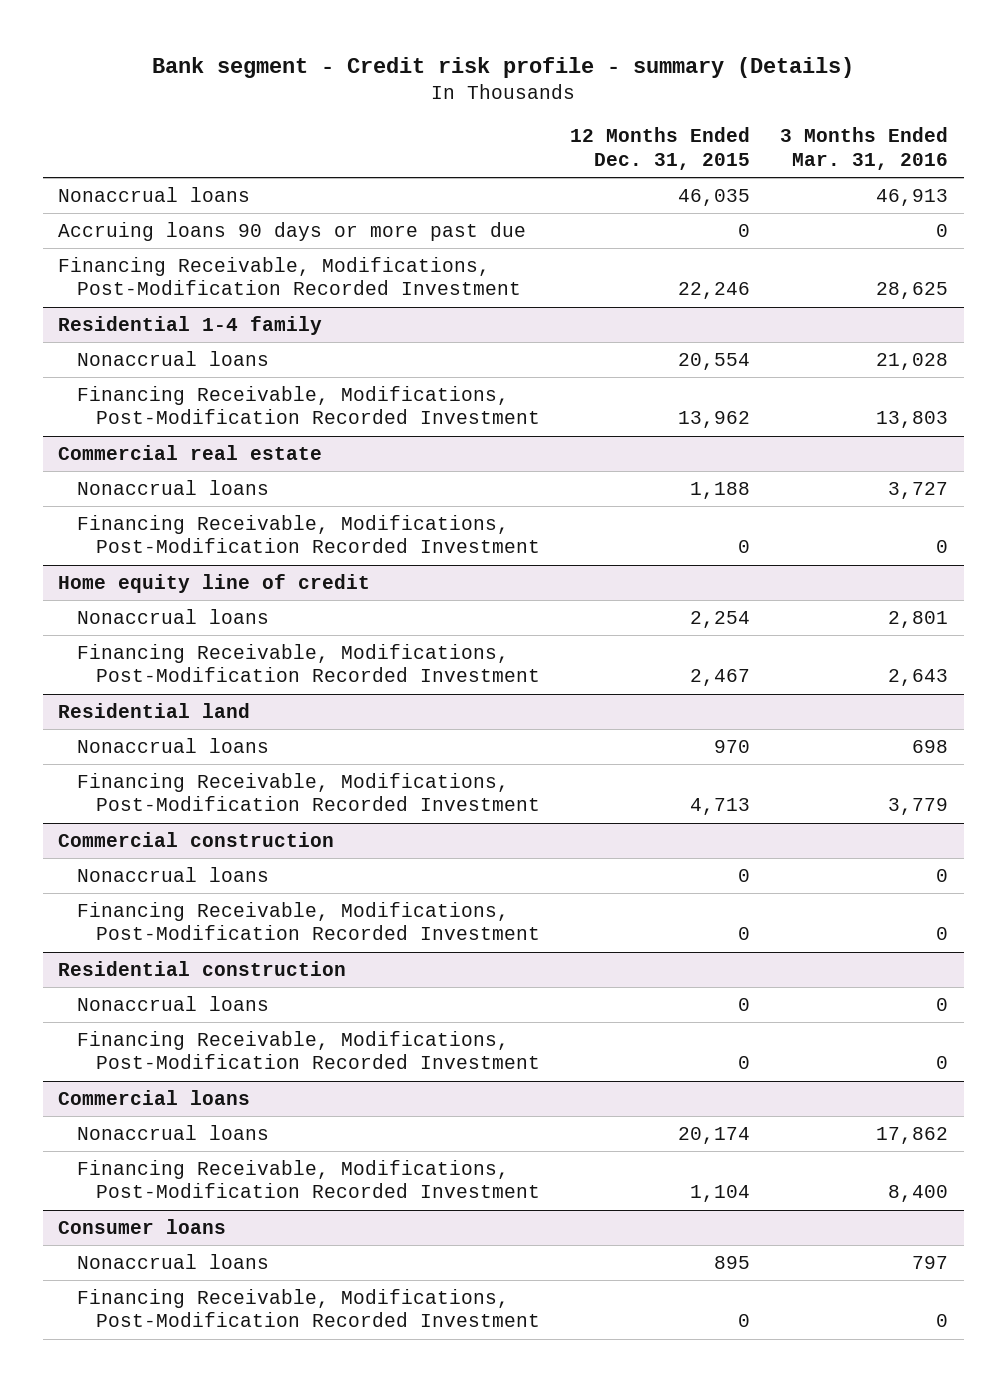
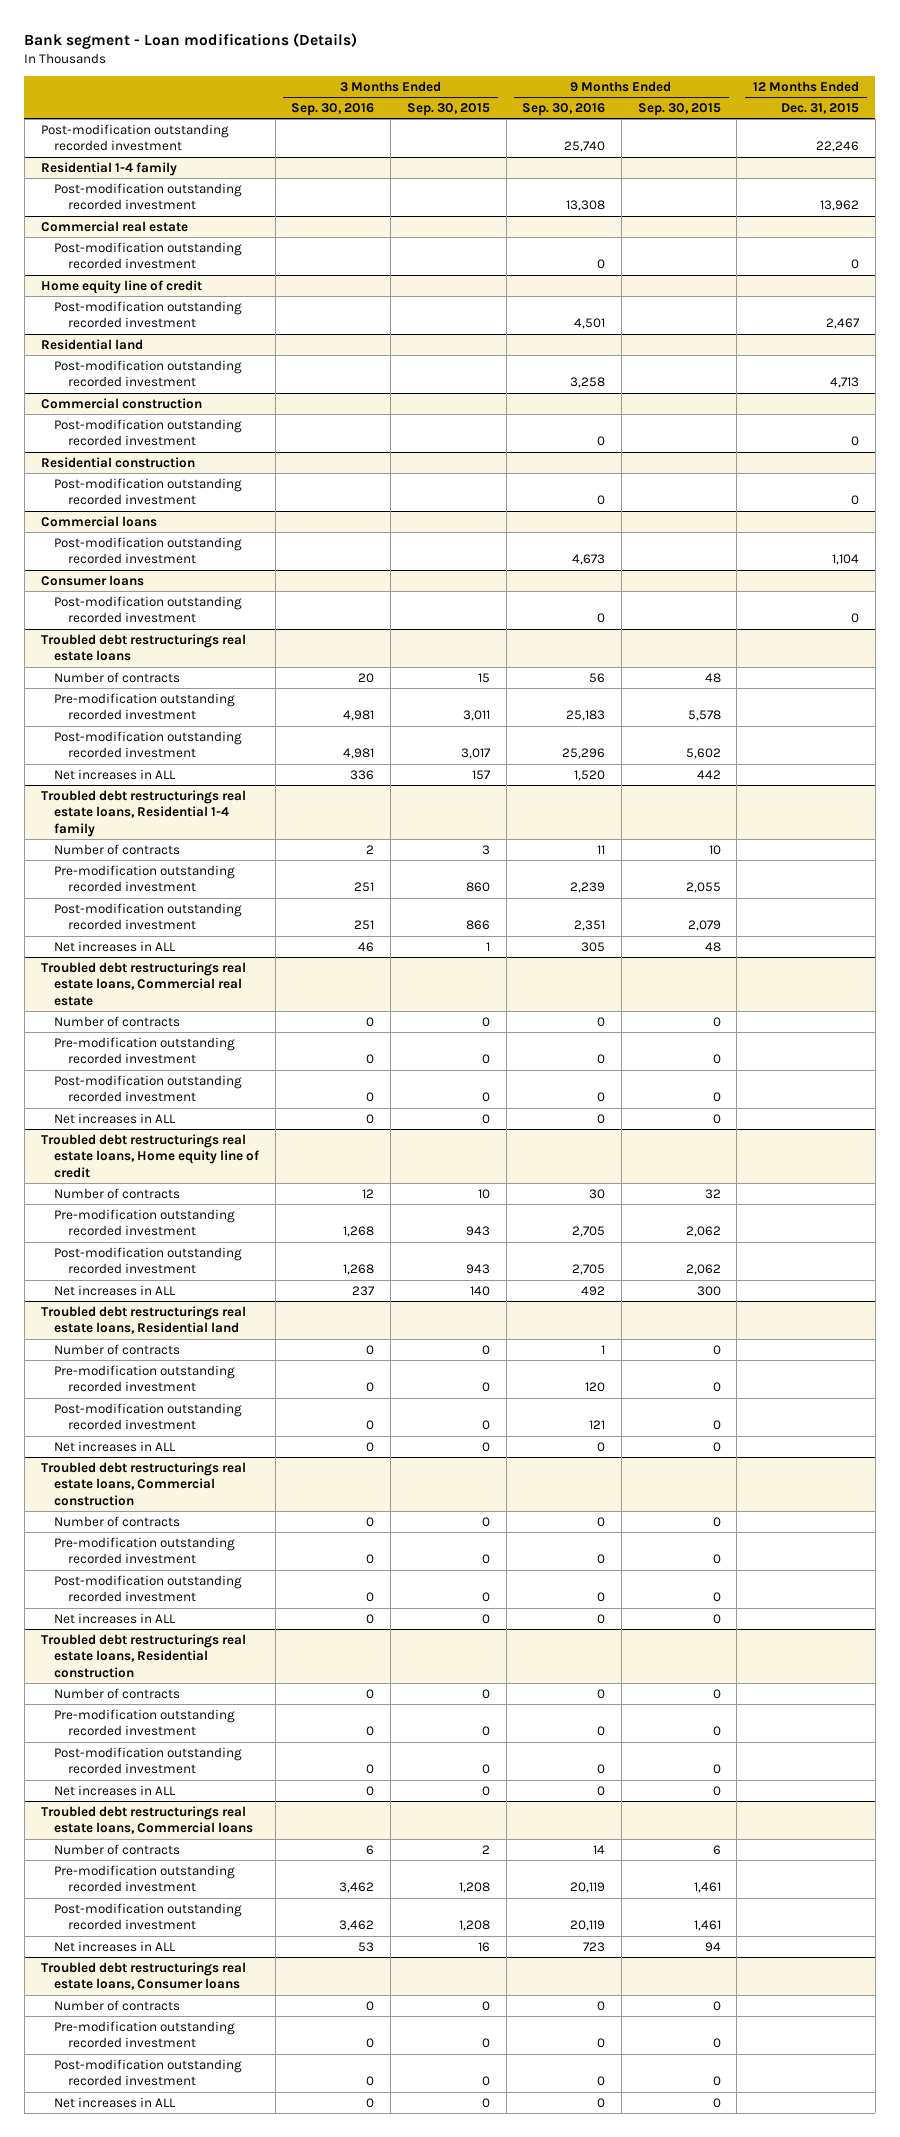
- Bank segment - Credit risk profile - summary (Details)
+ Bank segment - Loan modifications (Details)
- | 12 Months Ended Dec. 31, 2015 | 3 Months Ended Mar. 31, 2016
+ | 3 Months Ended Sep. 30, 2016 | 3 Months Ended Sep. 30, 2015 | 9 Months Ended Sep. 30, 2016 | 9 Months Ended Sep. 30, 2015 | 12 Months Ended Dec. 31, 2015
- Nonaccrual loans | 46,035 | 46,913
- Accruing loans 90 days or more past due | 0 | 0
- Financing Receivable, Modifications, Post-Modification Recorded Investment | 22,246 | 28,625
+ Post-modification outstanding recorded investment | | | 25,740 | | 22,246
@ Residential 1-4 family
- Nonaccrual loans | 20,554 | 21,028
- Financing Receivable, Modifications, Post-Modification Recorded Investment | 13,962 | 13,803
+ Post-modification outstanding recorded investment | | | 13,308 | | 13,962
@ Commercial real estate
- Nonaccrual loans | 1,188 | 3,727
- Financing Receivable, Modifications, Post-Modification Recorded Investment | 0 | 0
+ Post-modification outstanding recorded investment | | | 0 | | 0
@ Home equity line of credit
- Nonaccrual loans | 2,254 | 2,801
- Financing Receivable, Modifications, Post-Modification Recorded Investment | 2,467 | 2,643
+ Post-modification outstanding recorded investment | | | 4,501 | | 2,467
@ Residential land
- Nonaccrual loans | 970 | 698
- Financing Receivable, Modifications, Post-Modification Recorded Investment | 4,713 | 3,779
+ Post-modification outstanding recorded investment | | | 3,258 | | 4,713
@ Commercial construction
- Nonaccrual loans | 0 | 0
- Financing Receivable, Modifications, Post-Modification Recorded Investment | 0 | 0
+ Post-modification outstanding recorded investment | | | 0 | | 0
@ Residential construction
- Nonaccrual loans | 0 | 0
- Financing Receivable, Modifications, Post-Modification Recorded Investment | 0 | 0
+ Post-modification outstanding recorded investment | | | 0 | | 0
@ Commercial loans
- Nonaccrual loans | 20,174 | 17,862
- Financing Receivable, Modifications, Post-Modification Recorded Investment | 1,104 | 8,400
+ Post-modification outstanding recorded investment | | | 4,673 | | 1,104
@ Consumer loans
- Nonaccrual loans | 895 | 797
- Financing Receivable, Modifications, Post-Modification Recorded Investment | 0 | 0
+ Post-modification outstanding recorded investment | | | 0 | | 0
+ Troubled debt restructurings real estate loans
+ Number of contracts | 20 | 15 | 56 | 48 |
+ Pre-modification outstanding recorded investment | 4,981 | 3,011 | 25,183 | 5,578 |
+ Post-modification outstanding recorded investment | 4,981 | 3,017 | 25,296 | 5,602 |
+ Net increases in ALL | 336 | 157 | 1,520 | 442 |
+ Troubled debt restructurings real estate loans, Residential 1-4 family
+ Number of contracts | 2 | 3 | 11 | 10 |
+ Pre-modification outstanding recorded investment | 251 | 860 | 2,239 | 2,055 |
+ Post-modification outstanding recorded investment | 251 | 866 | 2,351 | 2,079 |
+ Net increases in ALL | 46 | 1 | 305 | 48 |
+ Troubled debt restructurings real estate loans, Commercial real estate
+ Number of contracts | 0 | 0 | 0 | 0 |
+ Pre-modification outstanding recorded investment | 0 | 0 | 0 | 0 |
+ Post-modification outstanding recorded investment | 0 | 0 | 0 | 0 |
+ Net increases in ALL | 0 | 0 | 0 | 0 |
+ Troubled debt restructurings real estate loans, Home equity line of credit
+ Number of contracts | 12 | 10 | 30 | 32 |
+ Pre-modification outstanding recorded investment | 1,268 | 943 | 2,705 | 2,062 |
+ Post-modification outstanding recorded investment | 1,268 | 943 | 2,705 | 2,062 |
+ Net increases in ALL | 237 | 140 | 492 | 300 |
+ Troubled debt restructurings real estate loans, Residential land
+ Number of contracts | 0 | 0 | 1 | 0 |
+ Pre-modification outstanding recorded investment | 0 | 0 | 120 | 0 |
+ Post-modification outstanding recorded investment | 0 | 0 | 121 | 0 |
+ Net increases in ALL | 0 | 0 | 0 | 0 |
+ Troubled debt restructurings real estate loans, Commercial construction
+ Number of contracts | 0 | 0 | 0 | 0 |
+ Pre-modification outstanding recorded investment | 0 | 0 | 0 | 0 |
+ Post-modification outstanding recorded investment | 0 | 0 | 0 | 0 |
+ Net increases in ALL | 0 | 0 | 0 | 0 |
+ Troubled debt restructurings real estate loans, Residential construction
+ Number of contracts | 0 | 0 | 0 | 0 |
+ Pre-modification outstanding recorded investment | 0 | 0 | 0 | 0 |
+ Post-modification outstanding recorded investment | 0 | 0 | 0 | 0 |
+ Net increases in ALL | 0 | 0 | 0 | 0 |
+ Troubled debt restructurings real estate loans, Commercial loans
+ Number of contracts | 6 | 2 | 14 | 6 |
+ Pre-modification outstanding recorded investment | 3,462 | 1,208 | 20,119 | 1,461 |
+ Post-modification outstanding recorded investment | 3,462 | 1,208 | 20,119 | 1,461 |
+ Net increases in ALL | 53 | 16 | 723 | 94 |
+ Troubled debt restructurings real estate loans, Consumer loans
+ Number of contracts | 0 | 0 | 0 | 0 |
+ Pre-modification outstanding recorded investment | 0 | 0 | 0 | 0 |
+ Post-modification outstanding recorded investment | 0 | 0 | 0 | 0 |
+ Net increases in ALL | 0 | 0 | 0 | 0 |

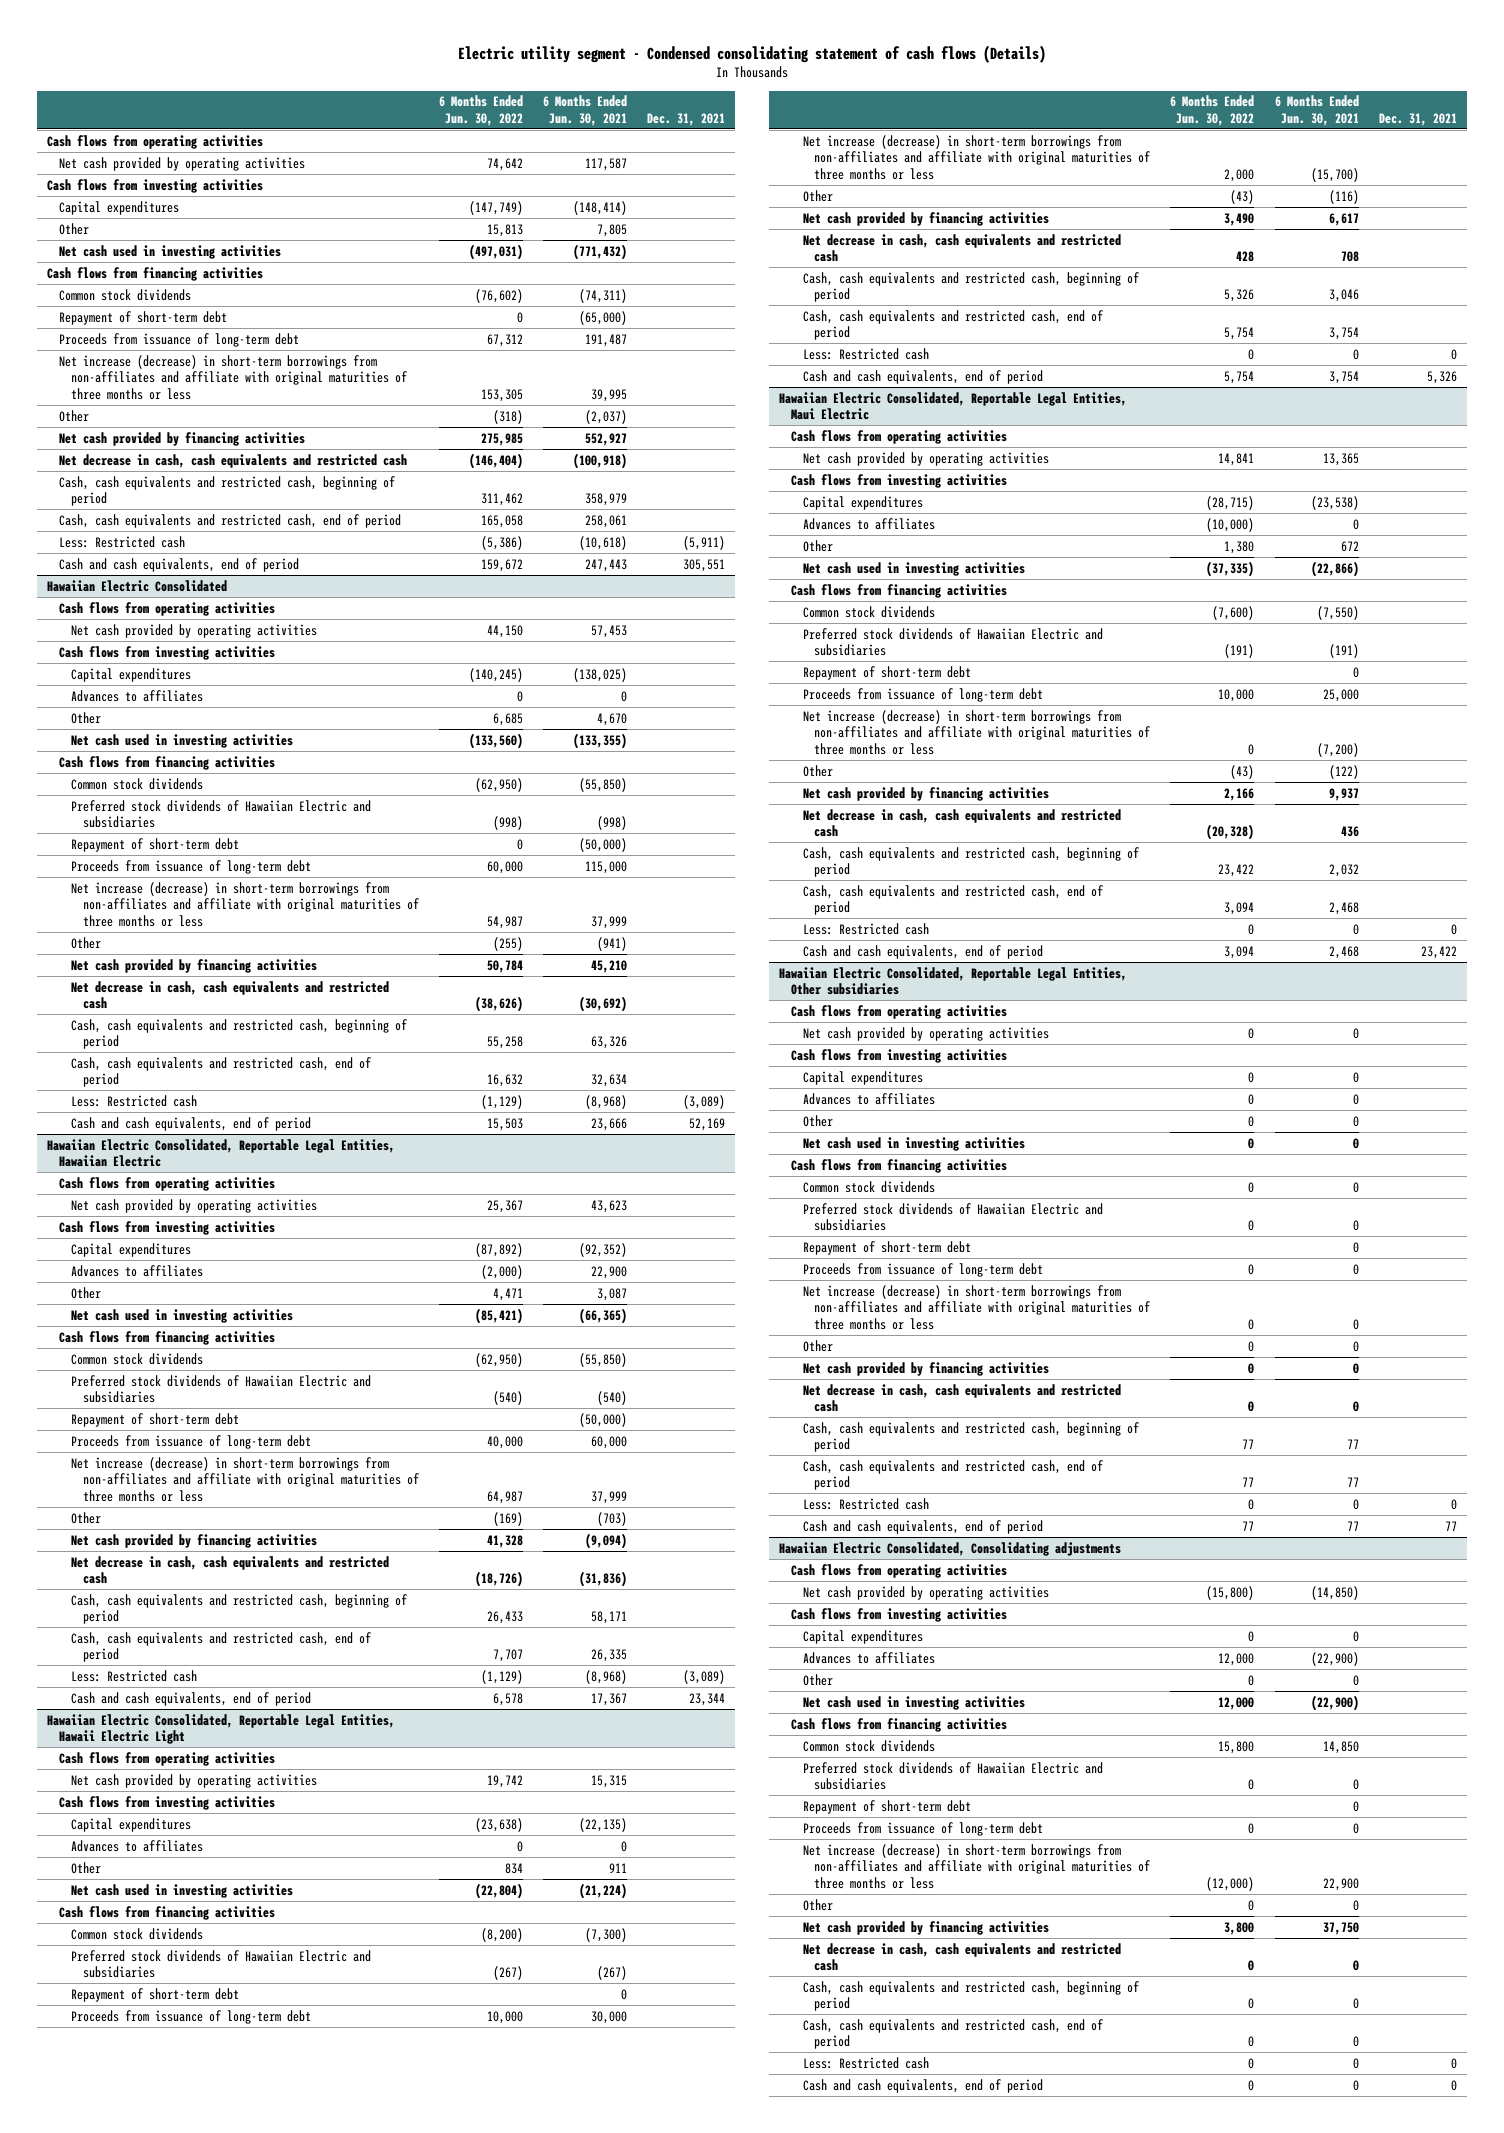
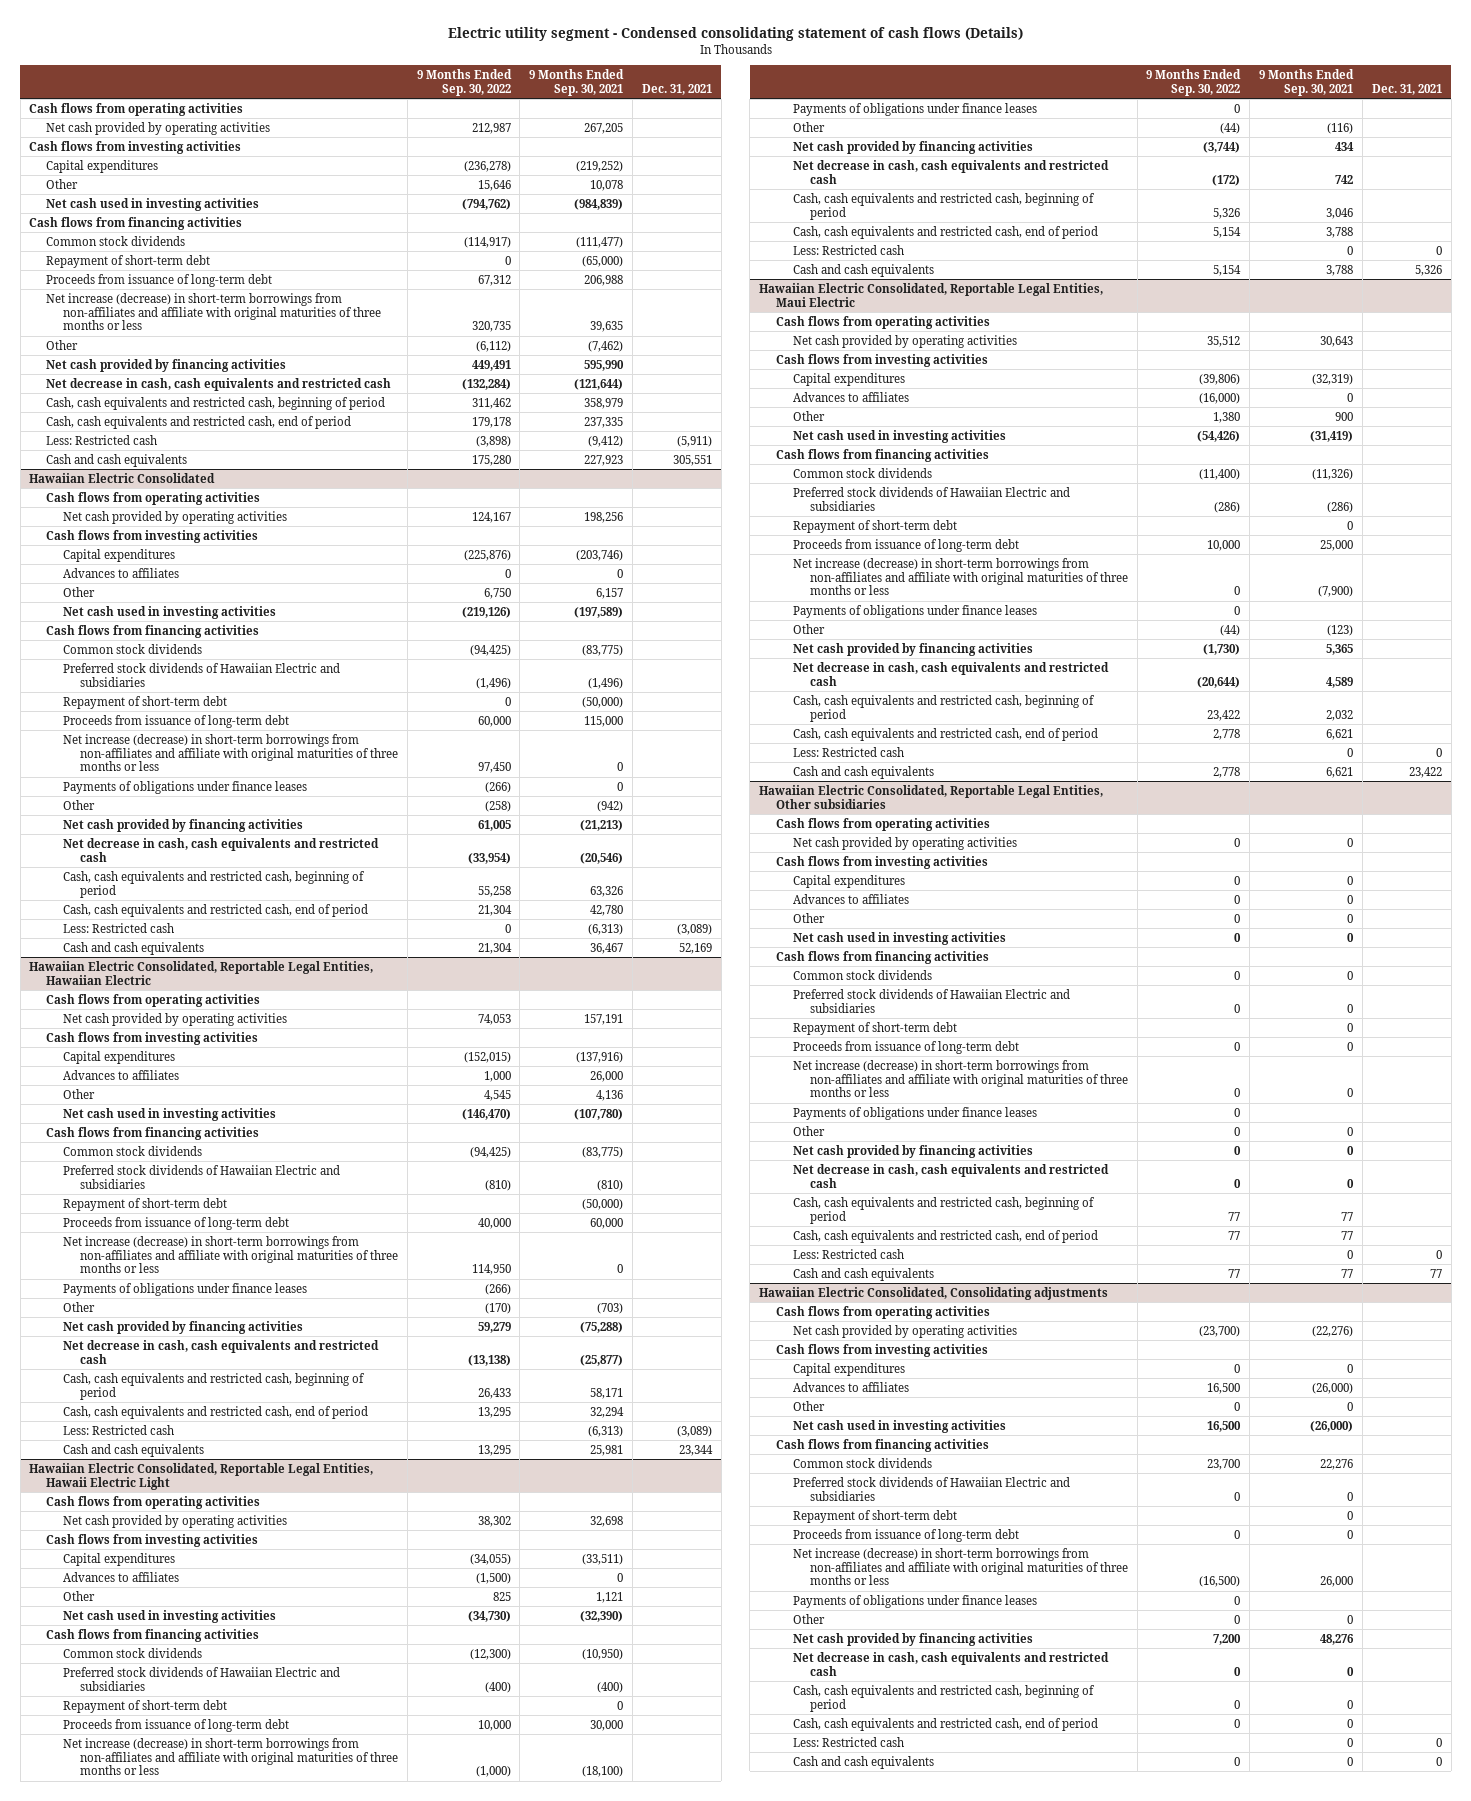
- | 6 Months Ended Jun. 30, 2022 | 6 Months Ended Jun. 30, 2021 | Dec. 31, 2021
+ | 9 Months Ended Sep. 30, 2022 | 9 Months Ended Sep. 30, 2021 | Dec. 31, 2021
- Cash and cash equivalents, end of period | 159,672 | 247,443 | 305,551
+ Cash and cash equivalents | 175,280 | 227,923 | 305,551
@ Hawaiian Electric Consolidated
+ Payments of obligations under finance leases | (266) | 0 |
- Cash and cash equivalents, end of period | 15,503 | 23,666 | 52,169
+ Cash and cash equivalents | 21,304 | 36,467 | 52,169
@ Hawaiian Electric Consolidated, Reportable Legal Entities, Hawaiian Electric
+ Payments of obligations under finance leases | (266) | |
- Cash and cash equivalents, end of period | 6,578 | 17,367 | 23,344
+ Cash and cash equivalents | 13,295 | 25,981 | 23,344
@ Hawaiian Electric Consolidated, Reportable Legal Entities, Hawaii Electric Light
+ Payments of obligations under finance leases | 0 | |
- Cash and cash equivalents, end of period | 5,754 | 3,754 | 5,326
+ Cash and cash equivalents | 5,154 | 3,788 | 5,326
@ Hawaiian Electric Consolidated, Reportable Legal Entities, Maui Electric
+ Payments of obligations under finance leases | 0 | |
- Cash and cash equivalents, end of period | 3,094 | 2,468 | 23,422
+ Cash and cash equivalents | 2,778 | 6,621 | 23,422
@ Hawaiian Electric Consolidated, Reportable Legal Entities, Other subsidiaries
+ Payments of obligations under finance leases | 0 | |
- Cash and cash equivalents, end of period | 77 | 77 | 77
+ Cash and cash equivalents | 77 | 77 | 77
@ Hawaiian Electric Consolidated, Consolidating adjustments
+ Payments of obligations under finance leases | 0 | |
- Cash and cash equivalents, end of period | 0 | 0 | 0
+ Cash and cash equivalents | 0 | 0 | 0

